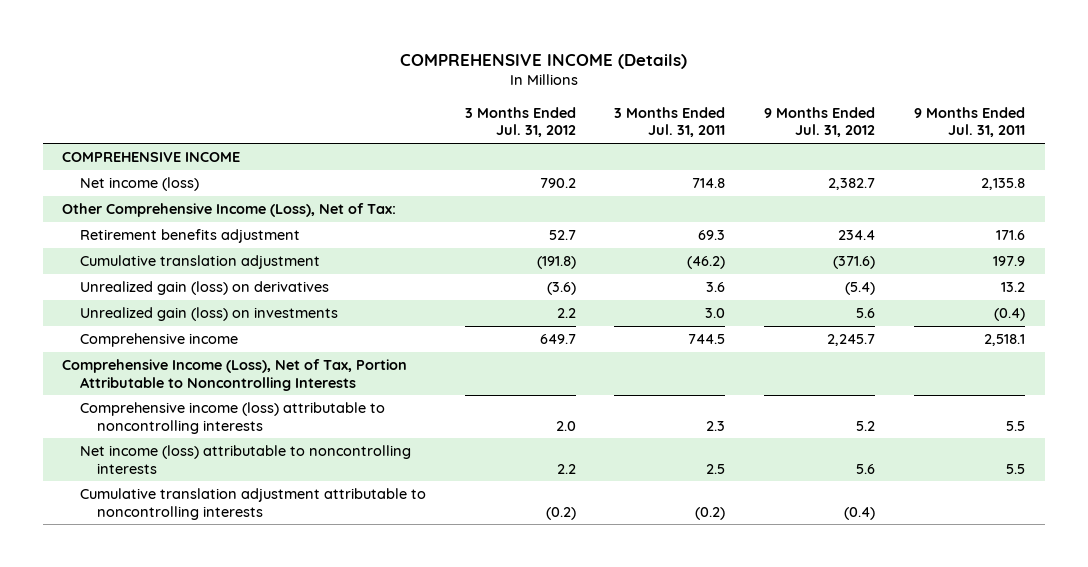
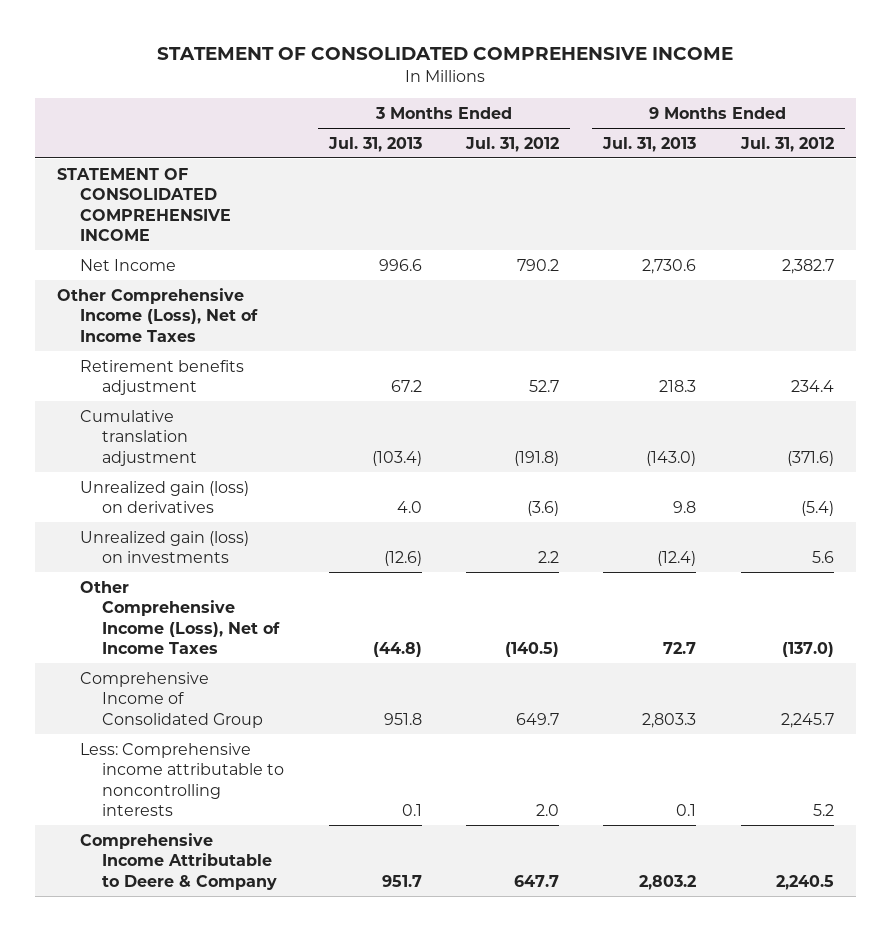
- COMPREHENSIVE INCOME (Details)
+ STATEMENT OF CONSOLIDATED COMPREHENSIVE INCOME
- | 3 Months Ended Jul. 31, 2012 | 3 Months Ended Jul. 31, 2011 | 9 Months Ended Jul. 31, 2012 | 9 Months Ended Jul. 31, 2011
+ | 3 Months Ended Jul. 31, 2013 | 3 Months Ended Jul. 31, 2012 | 9 Months Ended Jul. 31, 2013 | 9 Months Ended Jul. 31, 2012
- COMPREHENSIVE INCOME
- Net income (loss) | 790.2 | 714.8 | 2,382.7 | 2,135.8
- Other Comprehensive Income (Loss), Net of Tax:
+ STATEMENT OF CONSOLIDATED COMPREHENSIVE INCOME
+ Net Income | 996.6 | 790.2 | 2,730.6 | 2,382.7
+ Other Comprehensive Income (Loss), Net of Income Taxes
- Comprehensive income | 649.7 | 744.5 | 2,245.7 | 2,518.1
- Comprehensive Income (Loss), Net of Tax, Portion Attributable to Noncontrolling Interests
- Comprehensive income (loss) attributable to noncontrolling interests | 2.0 | 2.3 | 5.2 | 5.5
- Net income (loss) attributable to noncontrolling interests | 2.2 | 2.5 | 5.6 | 5.5
- Cumulative translation adjustment attributable to noncontrolling interests | (0.2) | (0.2) | (0.4) |
+ Other Comprehensive Income (Loss), Net of Income Taxes | (44.8) | (140.5) | 72.7 | (137.0)
+ Comprehensive Income of Consolidated Group | 951.8 | 649.7 | 2,803.3 | 2,245.7
+ Less: Comprehensive income attributable to noncontrolling interests | 0.1 | 2.0 | 0.1 | 5.2
+ Comprehensive Income Attributable to Deere & Company | 951.7 | 647.7 | 2,803.2 | 2,240.5

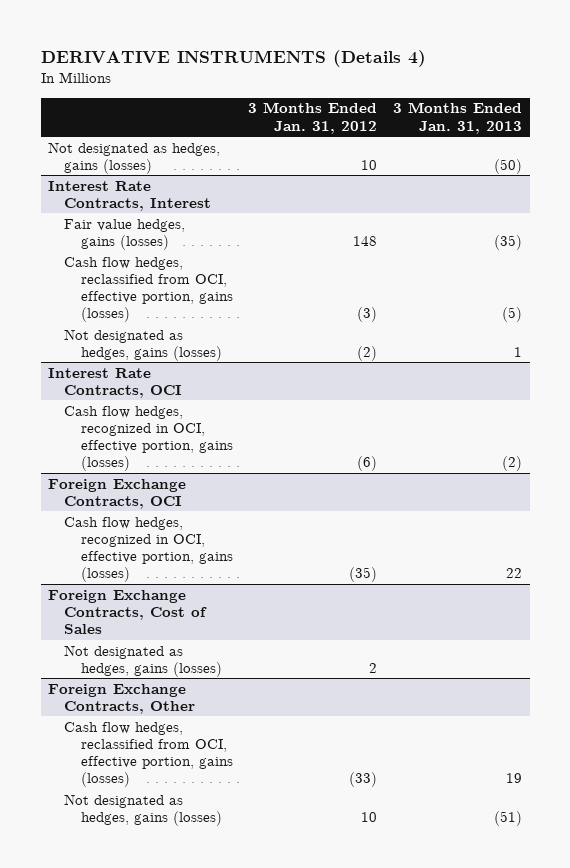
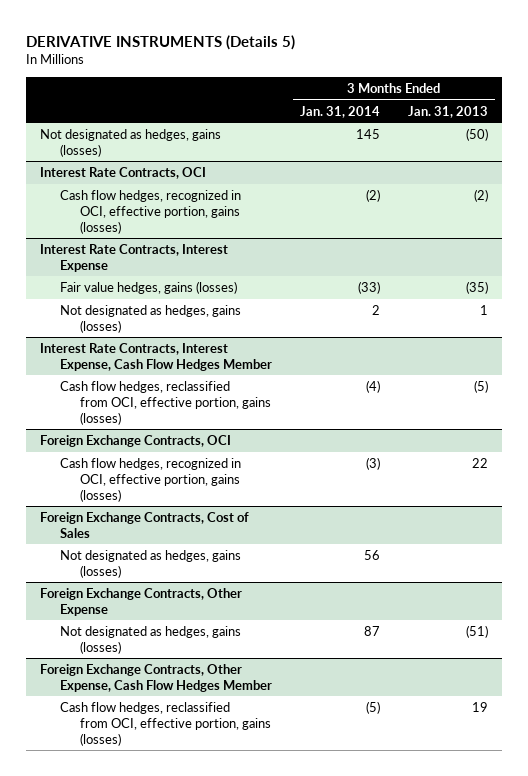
- DERIVATIVE INSTRUMENTS (Details 4)
+ DERIVATIVE INSTRUMENTS (Details 5)
- | 3 Months Ended Jan. 31, 2012 | 3 Months Ended Jan. 31, 2013
+ | 3 Months Ended Jan. 31, 2014 | 3 Months Ended Jan. 31, 2013
- Interest Rate Contracts, Interest
- Fair value hedges, gains (losses) | 148 | (35)
- Cash flow hedges, reclassified from OCI, effective portion, gains (losses) | (3) | (5)
- Not designated as hedges, gains (losses) | (2) | 1
+ Interest Rate Contracts, Interest Expense
+ Fair value hedges, gains (losses) | (33) | (35)
+ Not designated as hedges, gains (losses) | 2 | 1
+ Interest Rate Contracts, Interest Expense, Cash Flow Hedges Member
+ Cash flow hedges, reclassified from OCI, effective portion, gains (losses) | (4) | (5)
- Foreign Exchange Contracts, Other
- Cash flow hedges, reclassified from OCI, effective portion, gains (losses) | (33) | 19
+ Foreign Exchange Contracts, Other Expense
+ Foreign Exchange Contracts, Other Expense, Cash Flow Hedges Member
+ Cash flow hedges, reclassified from OCI, effective portion, gains (losses) | (5) | 19

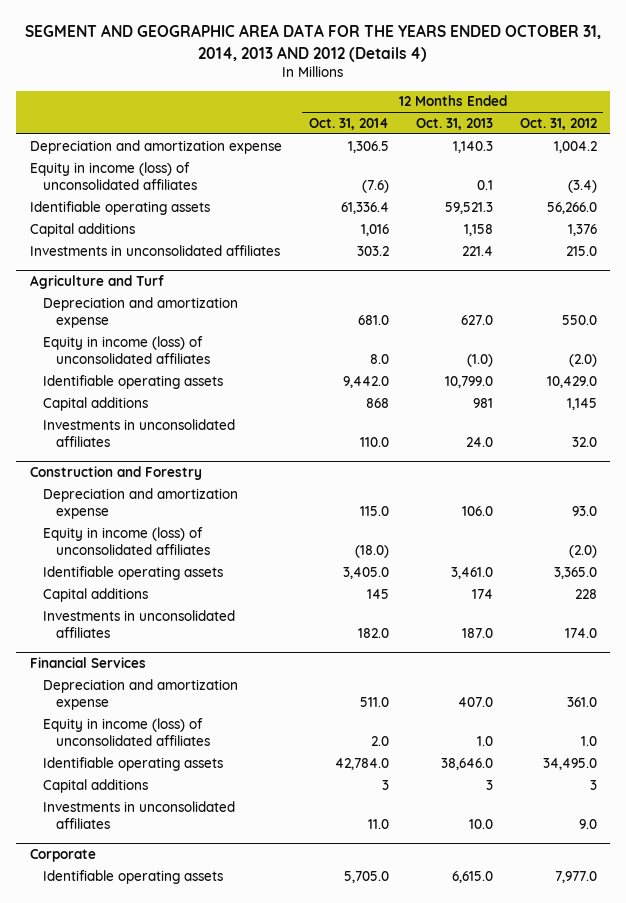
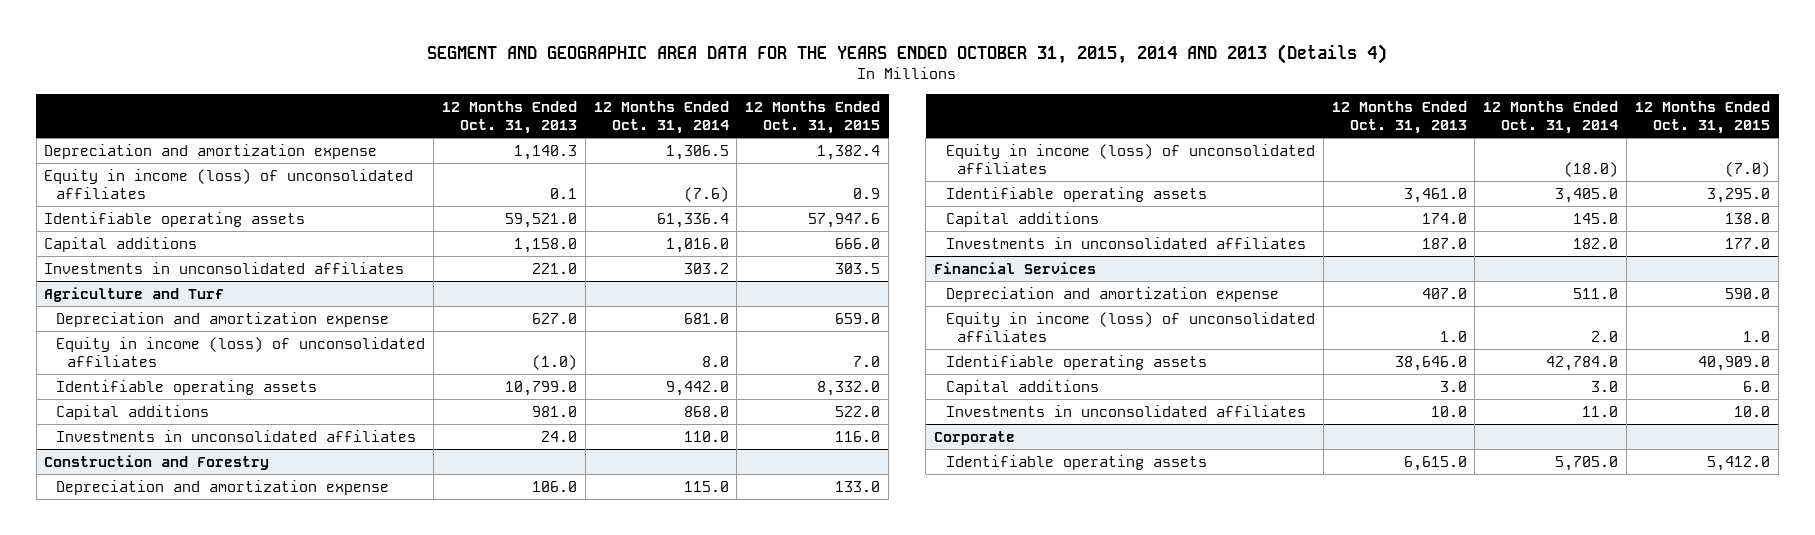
- SEGMENT AND GEOGRAPHIC AREA DATA FOR THE YEARS ENDED OCTOBER 31, 2014, 2013 AND 2012 (Details 4)
+ SEGMENT AND GEOGRAPHIC AREA DATA FOR THE YEARS ENDED OCTOBER 31, 2015, 2014 AND 2013 (Details 4)
- | 12 Months Ended Oct. 31, 2014 | 12 Months Ended Oct. 31, 2013 | 12 Months Ended Oct. 31, 2012
+ | 12 Months Ended Oct. 31, 2013 | 12 Months Ended Oct. 31, 2014 | 12 Months Ended Oct. 31, 2015
- Identifiable operating assets | 61,336.4 | 59,521.3 | 56,266.0
- Capital additions | 1,016 | 1,158 | 1,376
- Investments in unconsolidated affiliates | 303.2 | 221.4 | 215.0
+ Identifiable operating assets | 59,521.0 | 61,336.4 | 57,947.6
+ Capital additions | 1,158.0 | 1,016.0 | 666.0
+ Investments in unconsolidated affiliates | 221.0 | 303.2 | 303.5
@ Agriculture and Turf
- Capital additions | 868 | 981 | 1,145
+ Capital additions | 981.0 | 868.0 | 522.0
@ Construction and Forestry
- Capital additions | 145 | 174 | 228
+ Capital additions | 174.0 | 145.0 | 138.0
@ Financial Services
- Capital additions | 3 | 3 | 3
+ Capital additions | 3.0 | 3.0 | 6.0

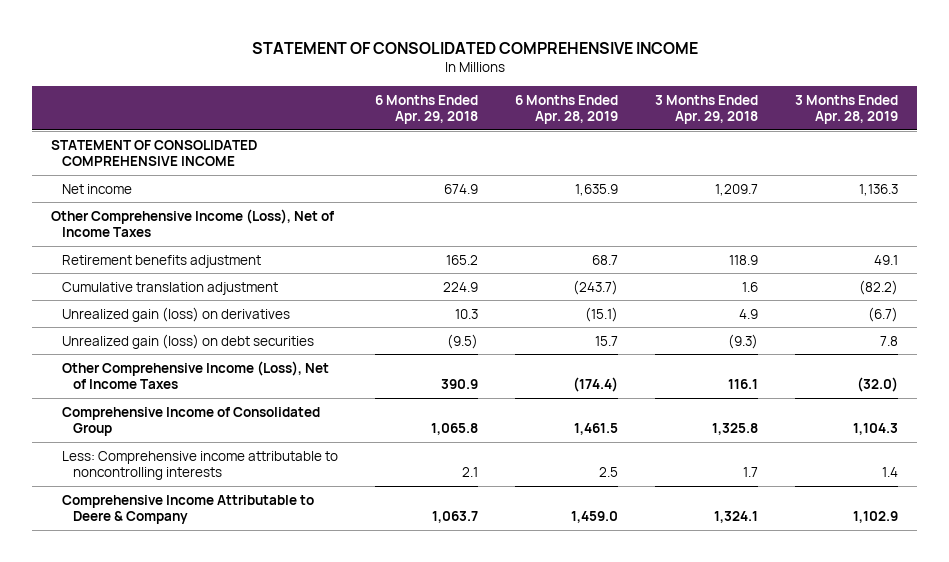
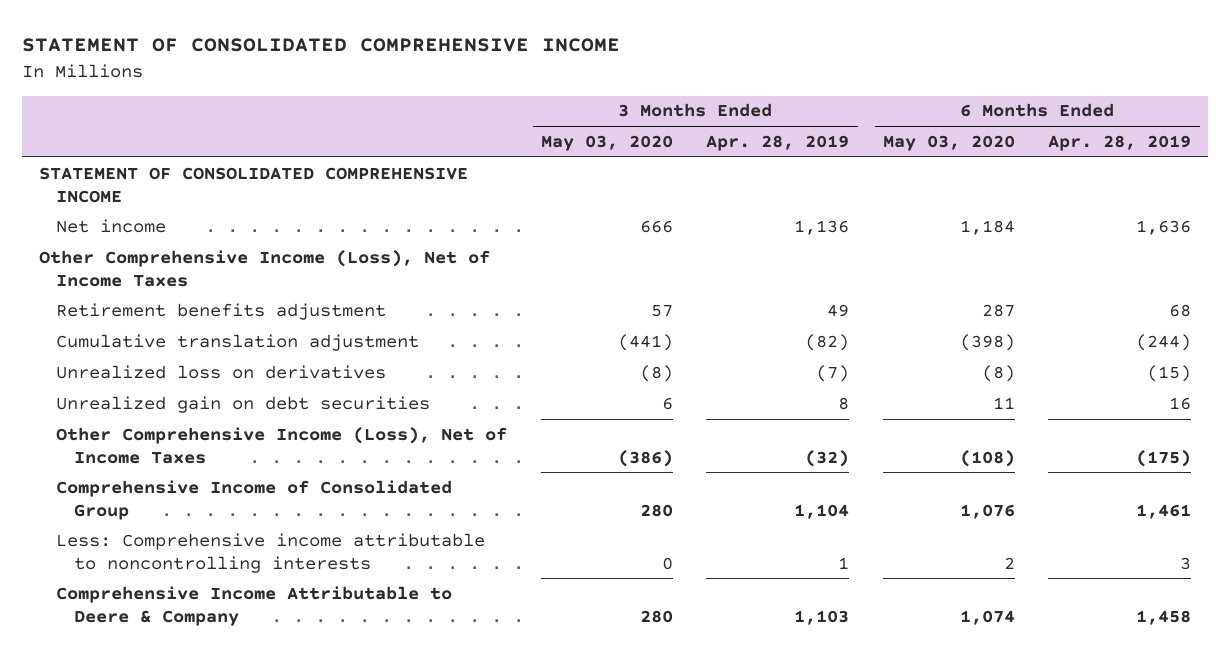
- | 6 Months Ended Apr. 29, 2018 | 6 Months Ended Apr. 28, 2019 | 3 Months Ended Apr. 29, 2018 | 3 Months Ended Apr. 28, 2019
+ | 3 Months Ended May 03, 2020 | 3 Months Ended Apr. 28, 2019 | 6 Months Ended May 03, 2020 | 6 Months Ended Apr. 28, 2019
- Net income | 674.9 | 1,635.9 | 1,209.7 | 1,136.3
+ Net income | 666 | 1,136 | 1,184 | 1,636
- Retirement benefits adjustment | 165.2 | 68.7 | 118.9 | 49.1
- Cumulative translation adjustment | 224.9 | (243.7) | 1.6 | (82.2)
- Unrealized gain (loss) on derivatives | 10.3 | (15.1) | 4.9 | (6.7)
- Unrealized gain (loss) on debt securities | (9.5) | 15.7 | (9.3) | 7.8
- Other Comprehensive Income (Loss), Net of Income Taxes | 390.9 | (174.4) | 116.1 | (32.0)
- Comprehensive Income of Consolidated Group | 1,065.8 | 1,461.5 | 1,325.8 | 1,104.3
- Less: Comprehensive income attributable to noncontrolling interests | 2.1 | 2.5 | 1.7 | 1.4
- Comprehensive Income Attributable to Deere & Company | 1,063.7 | 1,459.0 | 1,324.1 | 1,102.9
+ Retirement benefits adjustment | 57 | 49 | 287 | 68
+ Cumulative translation adjustment | (441) | (82) | (398) | (244)
+ Unrealized loss on derivatives | (8) | (7) | (8) | (15)
+ Unrealized gain on debt securities | 6 | 8 | 11 | 16
+ Other Comprehensive Income (Loss), Net of Income Taxes | (386) | (32) | (108) | (175)
+ Comprehensive Income of Consolidated Group | 280 | 1,104 | 1,076 | 1,461
+ Less: Comprehensive income attributable to noncontrolling interests | 0 | 1 | 2 | 3
+ Comprehensive Income Attributable to Deere & Company | 280 | 1,103 | 1,074 | 1,458

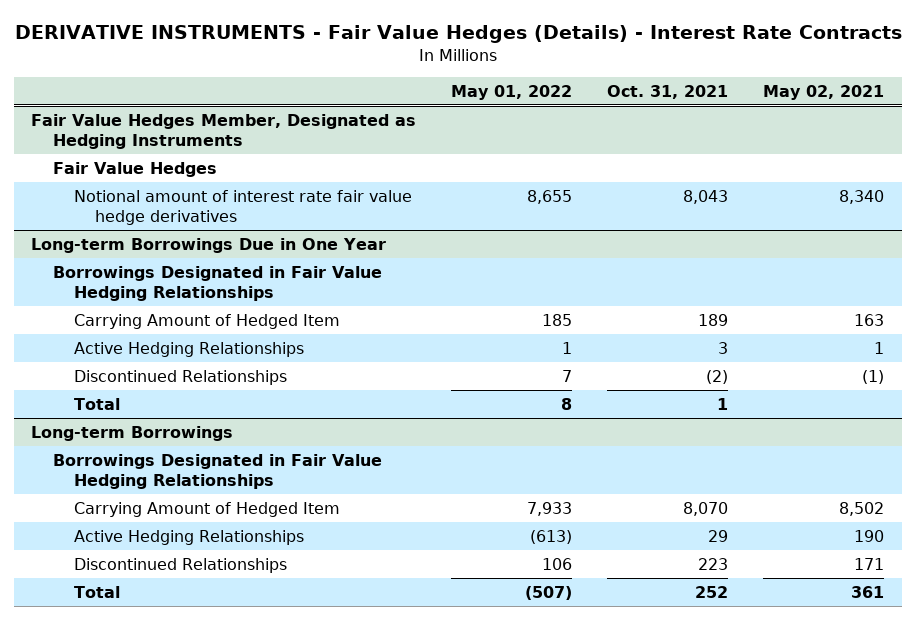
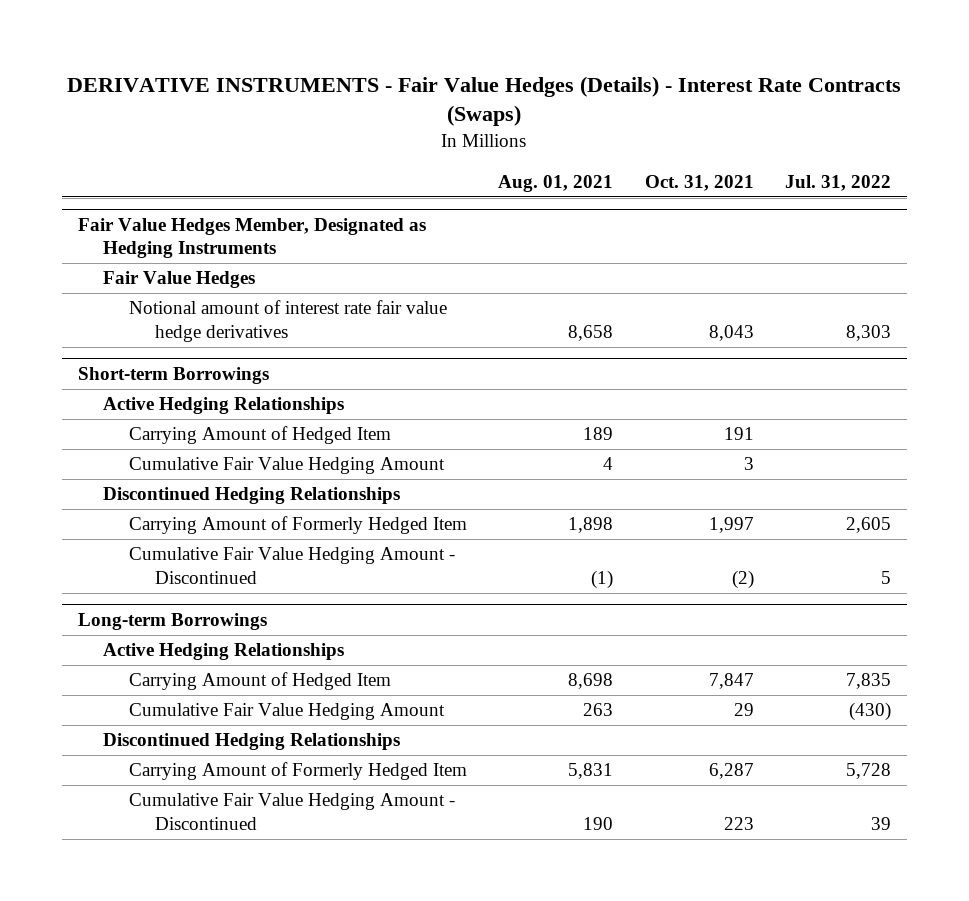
- DERIVATIVE INSTRUMENTS - Fair Value Hedges (Details) - Interest Rate Contracts
+ DERIVATIVE INSTRUMENTS - Fair Value Hedges (Details) - Interest Rate Contracts (Swaps)
- | May 01, 2022 | Oct. 31, 2021 | May 02, 2021
+ | Aug. 01, 2021 | Oct. 31, 2021 | Jul. 31, 2022
- Long-term Borrowings Due in One Year
- Borrowings Designated in Fair Value Hedging Relationships
- Carrying Amount of Hedged Item | 185 | 189 | 163
- Active Hedging Relationships | 1 | 3 | 1
- Discontinued Relationships | 7 | (2) | (1)
- Total | 8 | 1 |
+ Short-term Borrowings
+ Active Hedging Relationships
+ Carrying Amount of Hedged Item | 189 | 191 |
+ Cumulative Fair Value Hedging Amount | 4 | 3 |
+ Discontinued Hedging Relationships
+ Carrying Amount of Formerly Hedged Item | 1,898 | 1,997 | 2,605
+ Cumulative Fair Value Hedging Amount - Discontinued | (1) | (2) | 5
@ Long-term Borrowings
- Borrowings Designated in Fair Value Hedging Relationships
- Carrying Amount of Hedged Item | 7,933 | 8,070 | 8,502
- Active Hedging Relationships | (613) | 29 | 190
- Discontinued Relationships | 106 | 223 | 171
- Total | (507) | 252 | 361
+ Active Hedging Relationships
+ Carrying Amount of Hedged Item | 8,698 | 7,847 | 7,835
+ Cumulative Fair Value Hedging Amount | 263 | 29 | (430)
+ Discontinued Hedging Relationships
+ Carrying Amount of Formerly Hedged Item | 5,831 | 6,287 | 5,728
+ Cumulative Fair Value Hedging Amount - Discontinued | 190 | 223 | 39

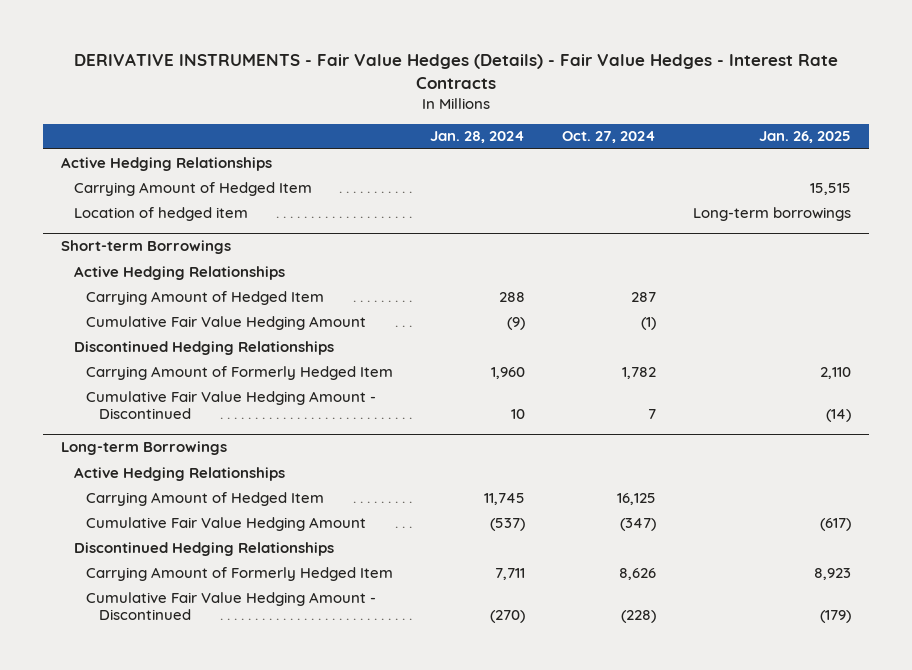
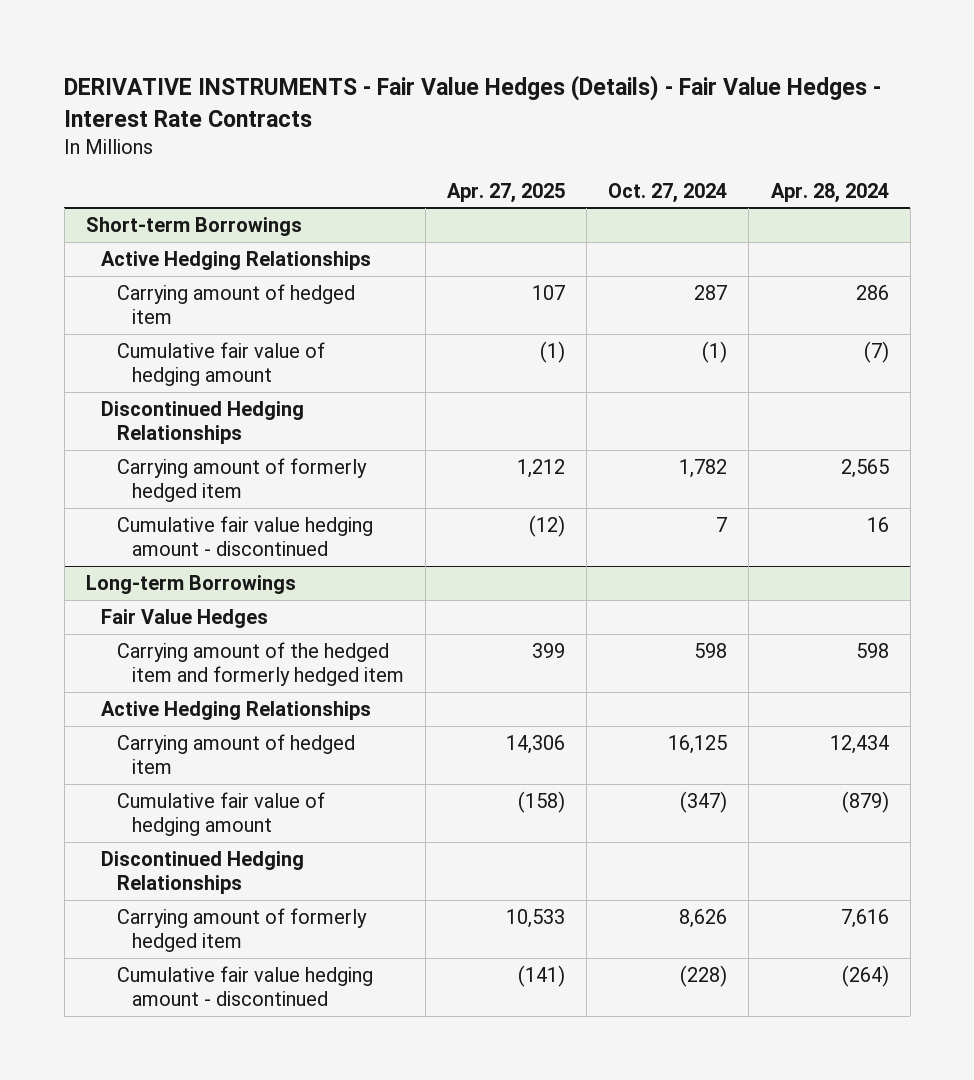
- | Jan. 28, 2024 | Oct. 27, 2024 | Jan. 26, 2025
+ | Apr. 27, 2025 | Oct. 27, 2024 | Apr. 28, 2024
- Active Hedging Relationships
- Carrying Amount of Hedged Item | | | 15,515
- Location of hedged item | | | Long-term borrowings
@ Short-term Borrowings
- Carrying Amount of Hedged Item | 288 | 287 |
- Cumulative Fair Value Hedging Amount | (9) | (1) |
+ Carrying amount of hedged item | 107 | 287 | 286
+ Cumulative fair value of hedging amount | (1) | (1) | (7)
- Carrying Amount of Formerly Hedged Item | 1,960 | 1,782 | 2,110
- Cumulative Fair Value Hedging Amount - Discontinued | 10 | 7 | (14)
+ Carrying amount of formerly hedged item | 1,212 | 1,782 | 2,565
+ Cumulative fair value hedging amount - discontinued | (12) | 7 | 16
@ Long-term Borrowings
+ Fair Value Hedges
+ Carrying amount of the hedged item and formerly hedged item | 399 | 598 | 598
- Carrying Amount of Hedged Item | 11,745 | 16,125 |
- Cumulative Fair Value Hedging Amount | (537) | (347) | (617)
+ Carrying amount of hedged item | 14,306 | 16,125 | 12,434
+ Cumulative fair value of hedging amount | (158) | (347) | (879)
- Carrying Amount of Formerly Hedged Item | 7,711 | 8,626 | 8,923
- Cumulative Fair Value Hedging Amount - Discontinued | (270) | (228) | (179)
+ Carrying amount of formerly hedged item | 10,533 | 8,626 | 7,616
+ Cumulative fair value hedging amount - discontinued | (141) | (228) | (264)

